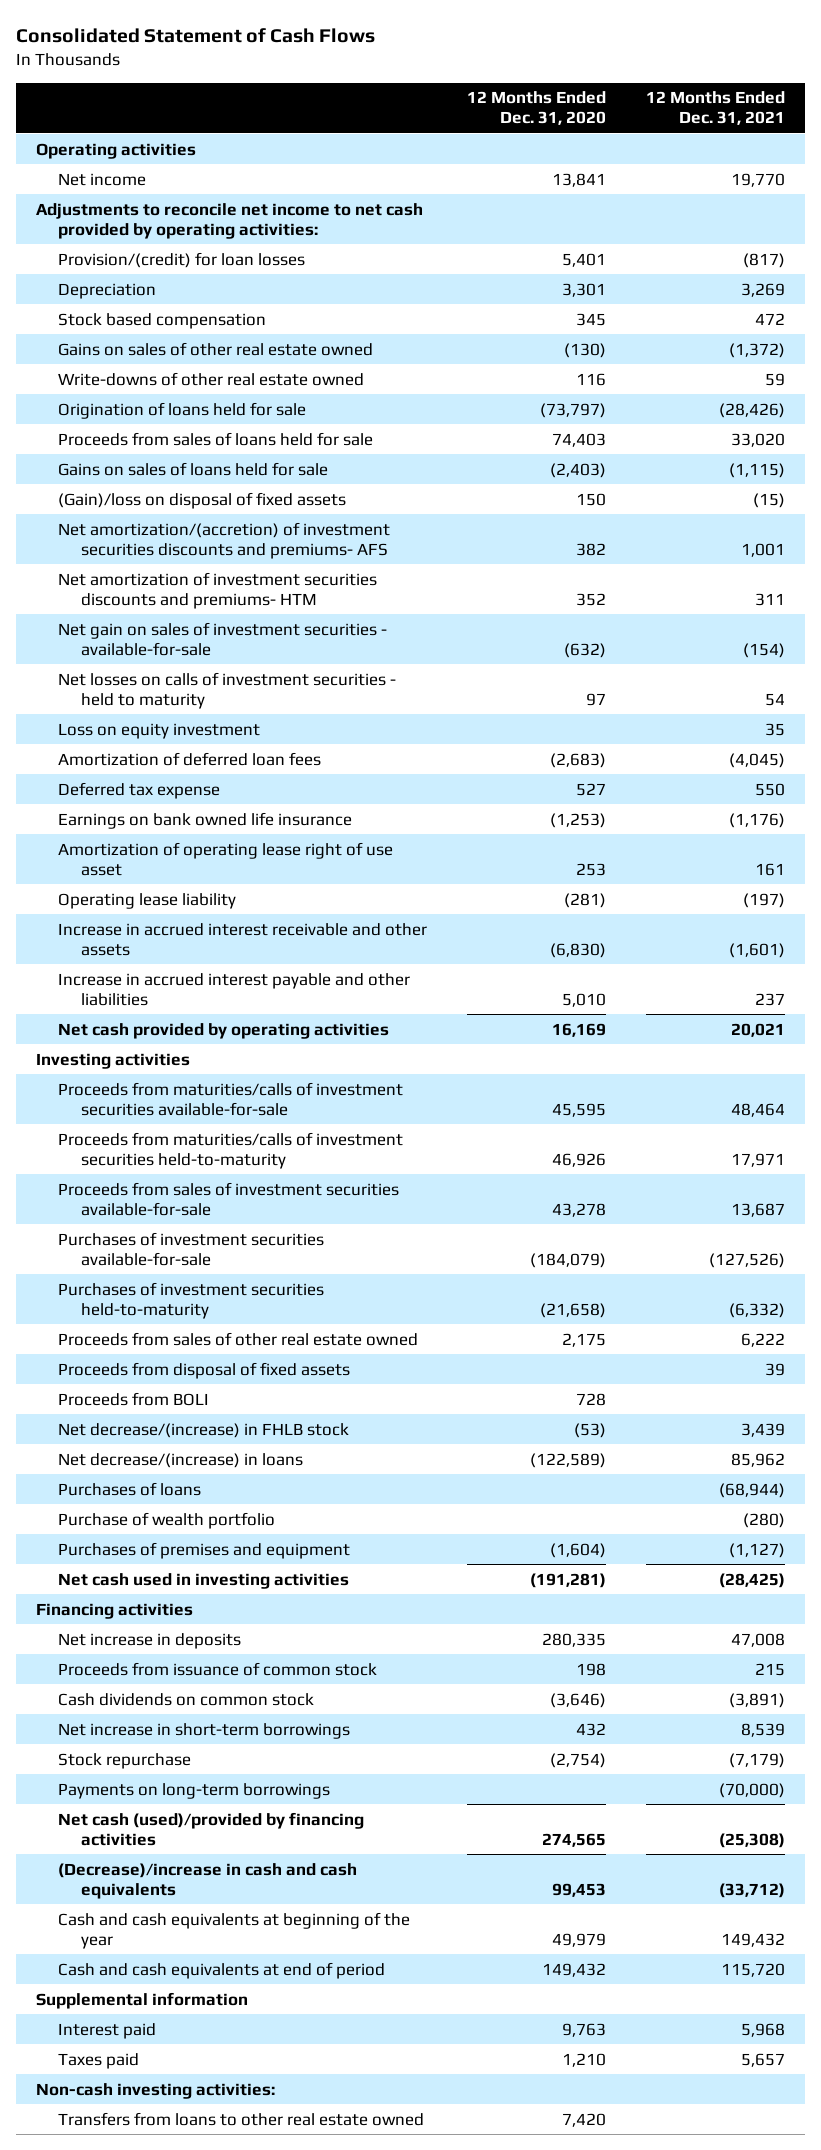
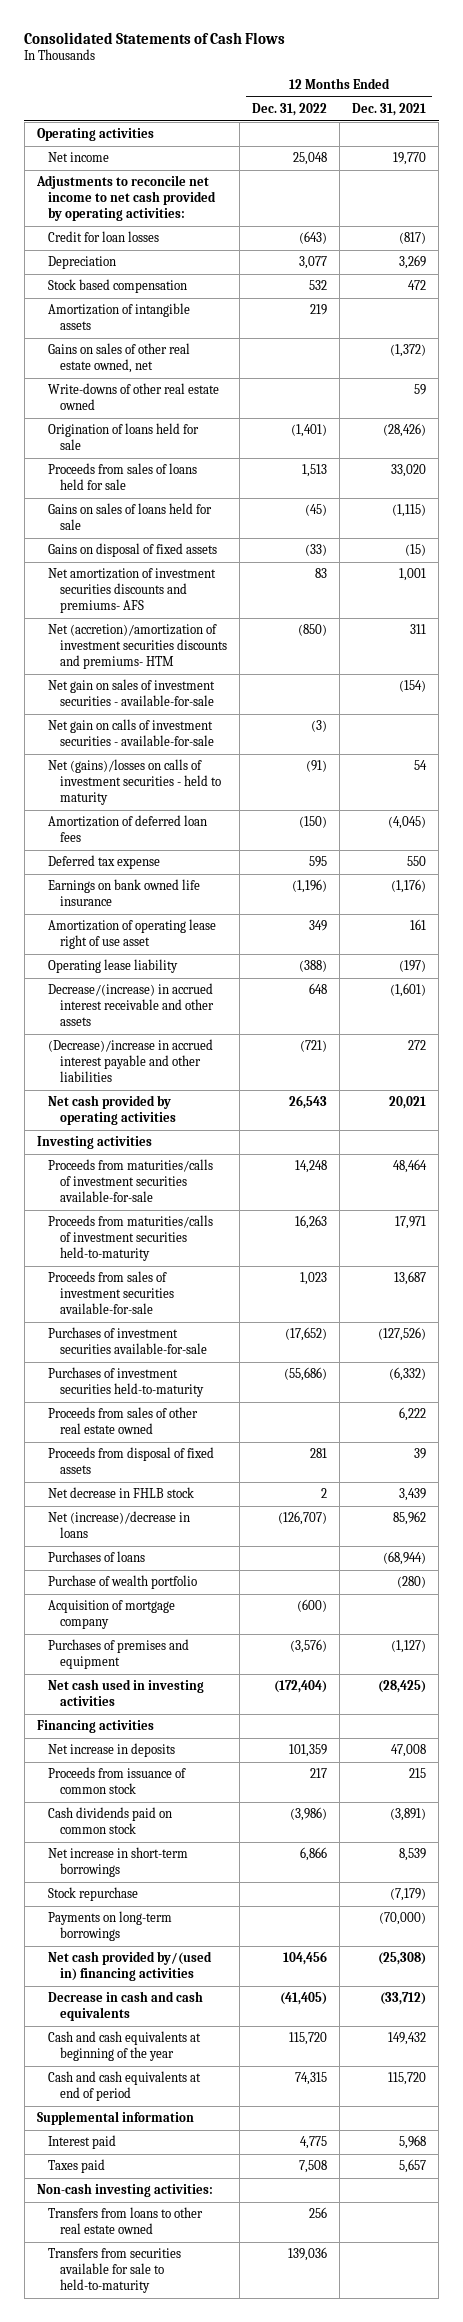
- Consolidated Statement of Cash Flows
+ Consolidated Statements of Cash Flows
- | 12 Months Ended Dec. 31, 2020 | 12 Months Ended Dec. 31, 2021
+ | 12 Months Ended Dec. 31, 2022 | 12 Months Ended Dec. 31, 2021
- Provision/(credit) for loan losses | 5,401 | (817)
+ Credit for loan losses | (643) | (817)
- Gains on sales of other real estate owned | (130) | (1,372)
+ Amortization of intangible assets | 219 |
+ Gains on sales of other real estate owned, net | | (1,372)
- (Gain)/loss on disposal of fixed assets | 150 | (15)
- Net amortization/(accretion) of investment securities discounts and premiums- AFS | 382 | 1,001
- Net amortization of investment securities discounts and premiums- HTM | 352 | 311
+ Gains on disposal of fixed assets | (33) | (15)
+ Net amortization of investment securities discounts and premiums- AFS | 83 | 1,001
+ Net (accretion)/amortization of investment securities discounts and premiums- HTM | (850) | 311
- Net losses on calls of investment securities - held to maturity | 97 | 54
- Loss on equity investment | | 35
+ Net gain on calls of investment securities - available-for-sale | (3) |
+ Net (gains)/losses on calls of investment securities - held to maturity | (91) | 54
- Increase in accrued interest receivable and other assets | (6,830) | (1,601)
- Increase in accrued interest payable and other liabilities | 5,010 | 237
+ Decrease/(increase) in accrued interest receivable and other assets | 648 | (1,601)
+ (Decrease)/increase in accrued interest payable and other liabilities | (721) | 272
- Proceeds from BOLI | 728 |
- Net decrease/(increase) in FHLB stock | (53) | 3,439
- Net decrease/(increase) in loans | (122,589) | 85,962
+ Net decrease in FHLB stock | 2 | 3,439
+ Net (increase)/decrease in loans | (126,707) | 85,962
+ Acquisition of mortgage company | (600) |
- Cash dividends on common stock | (3,646) | (3,891)
+ Cash dividends paid on common stock | (3,986) | (3,891)
- Net cash (used)/provided by financing activities | 274,565 | (25,308)
- (Decrease)/increase in cash and cash equivalents | 99,453 | (33,712)
+ Net cash provided by/(used in) financing activities | 104,456 | (25,308)
+ Decrease in cash and cash equivalents | (41,405) | (33,712)
+ Transfers from securities available for sale to held-to-maturity | 139,036 |

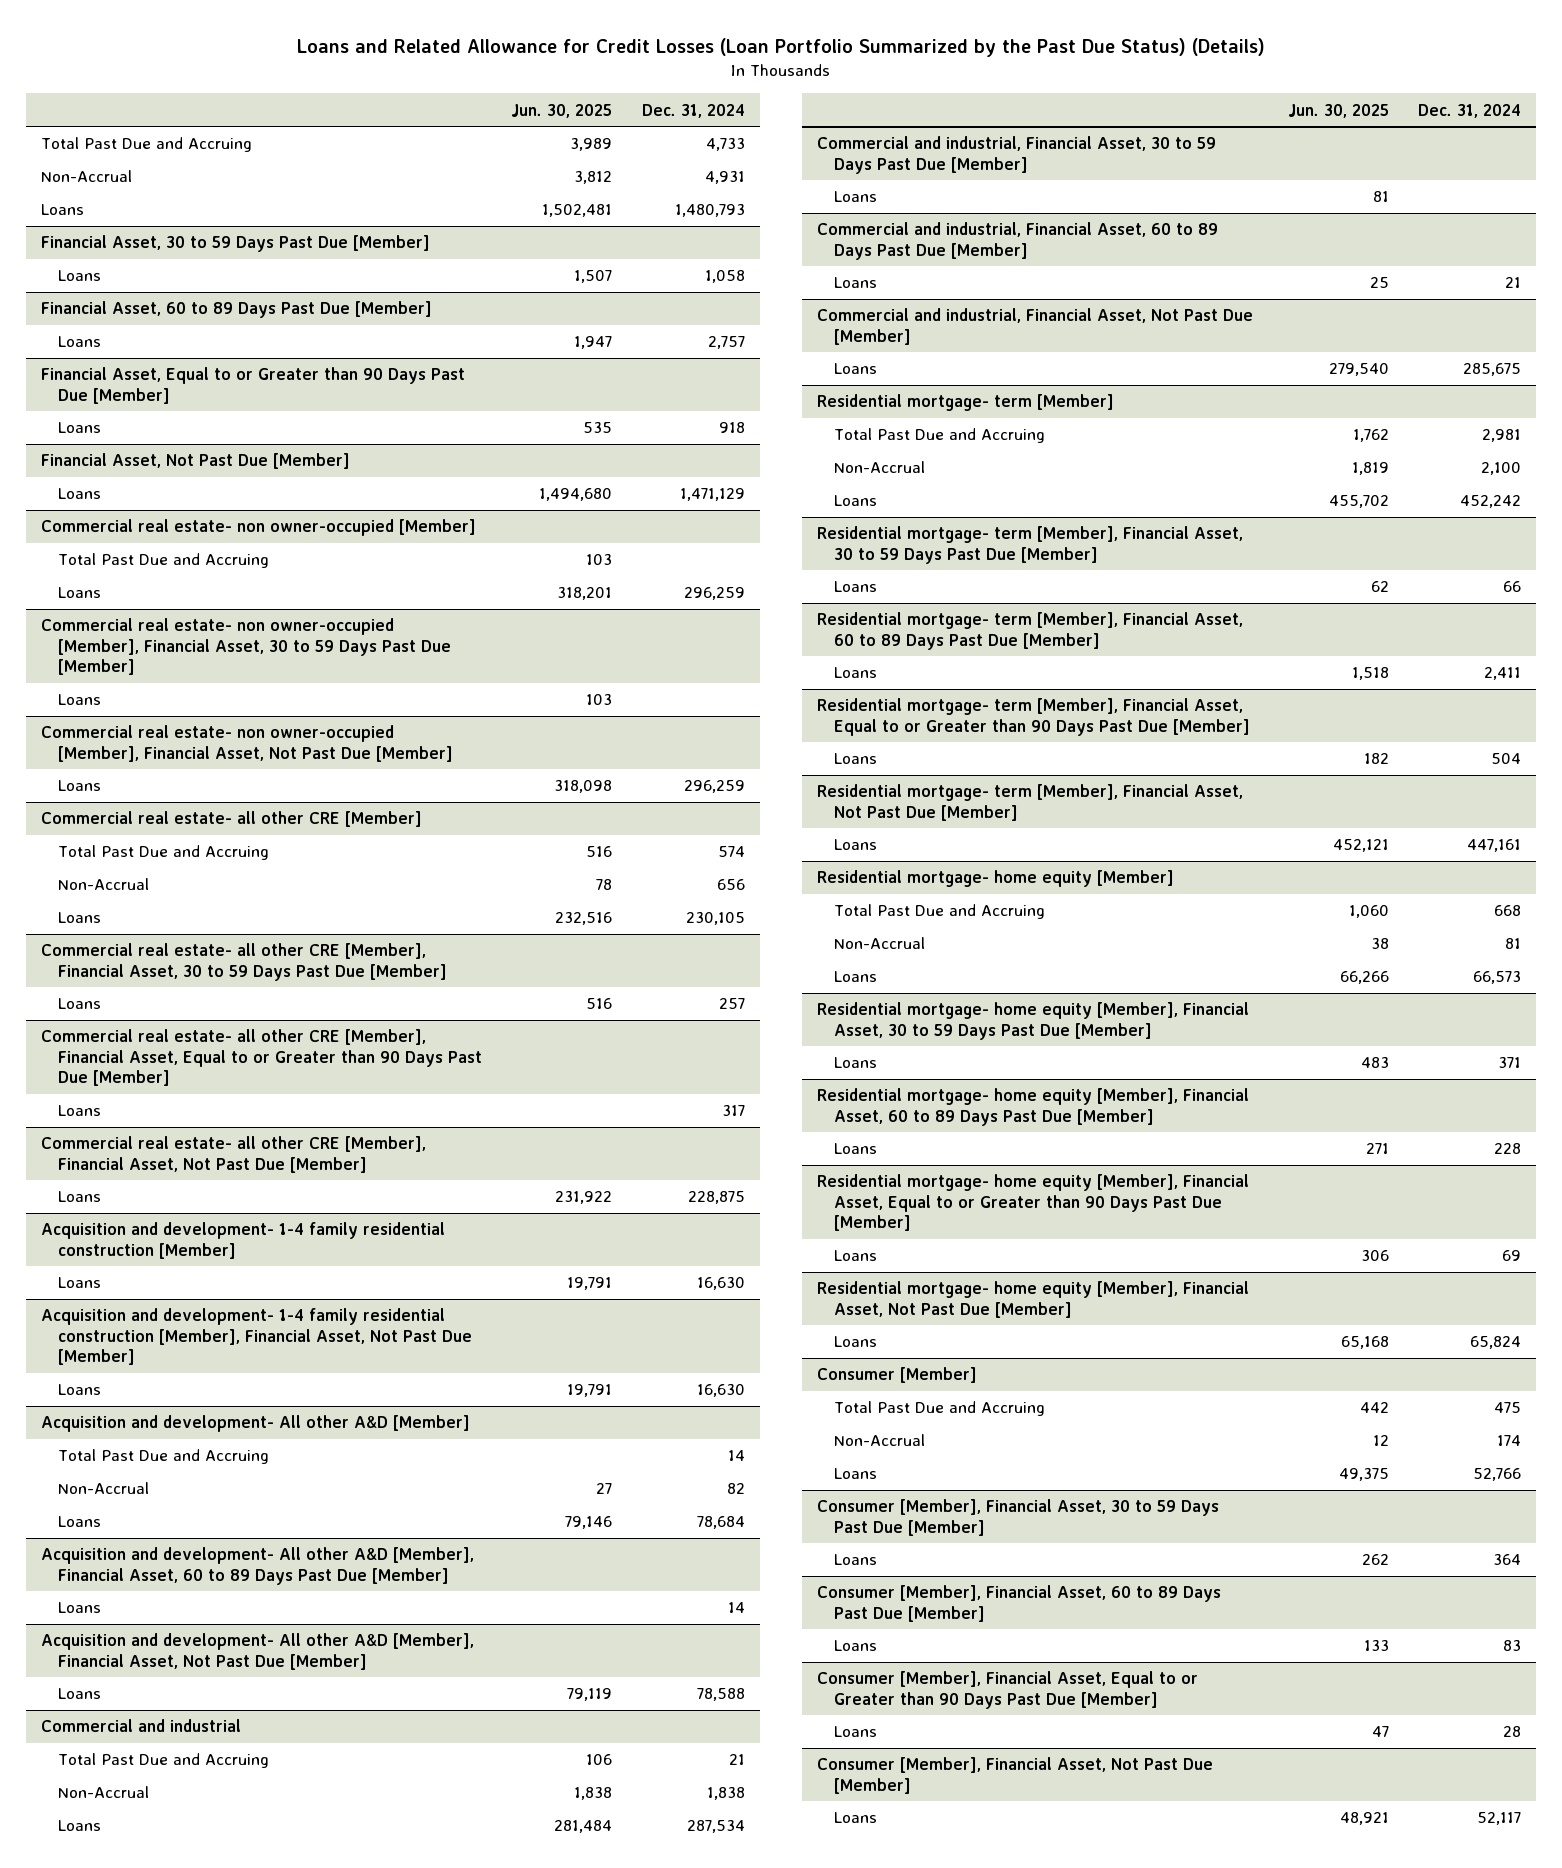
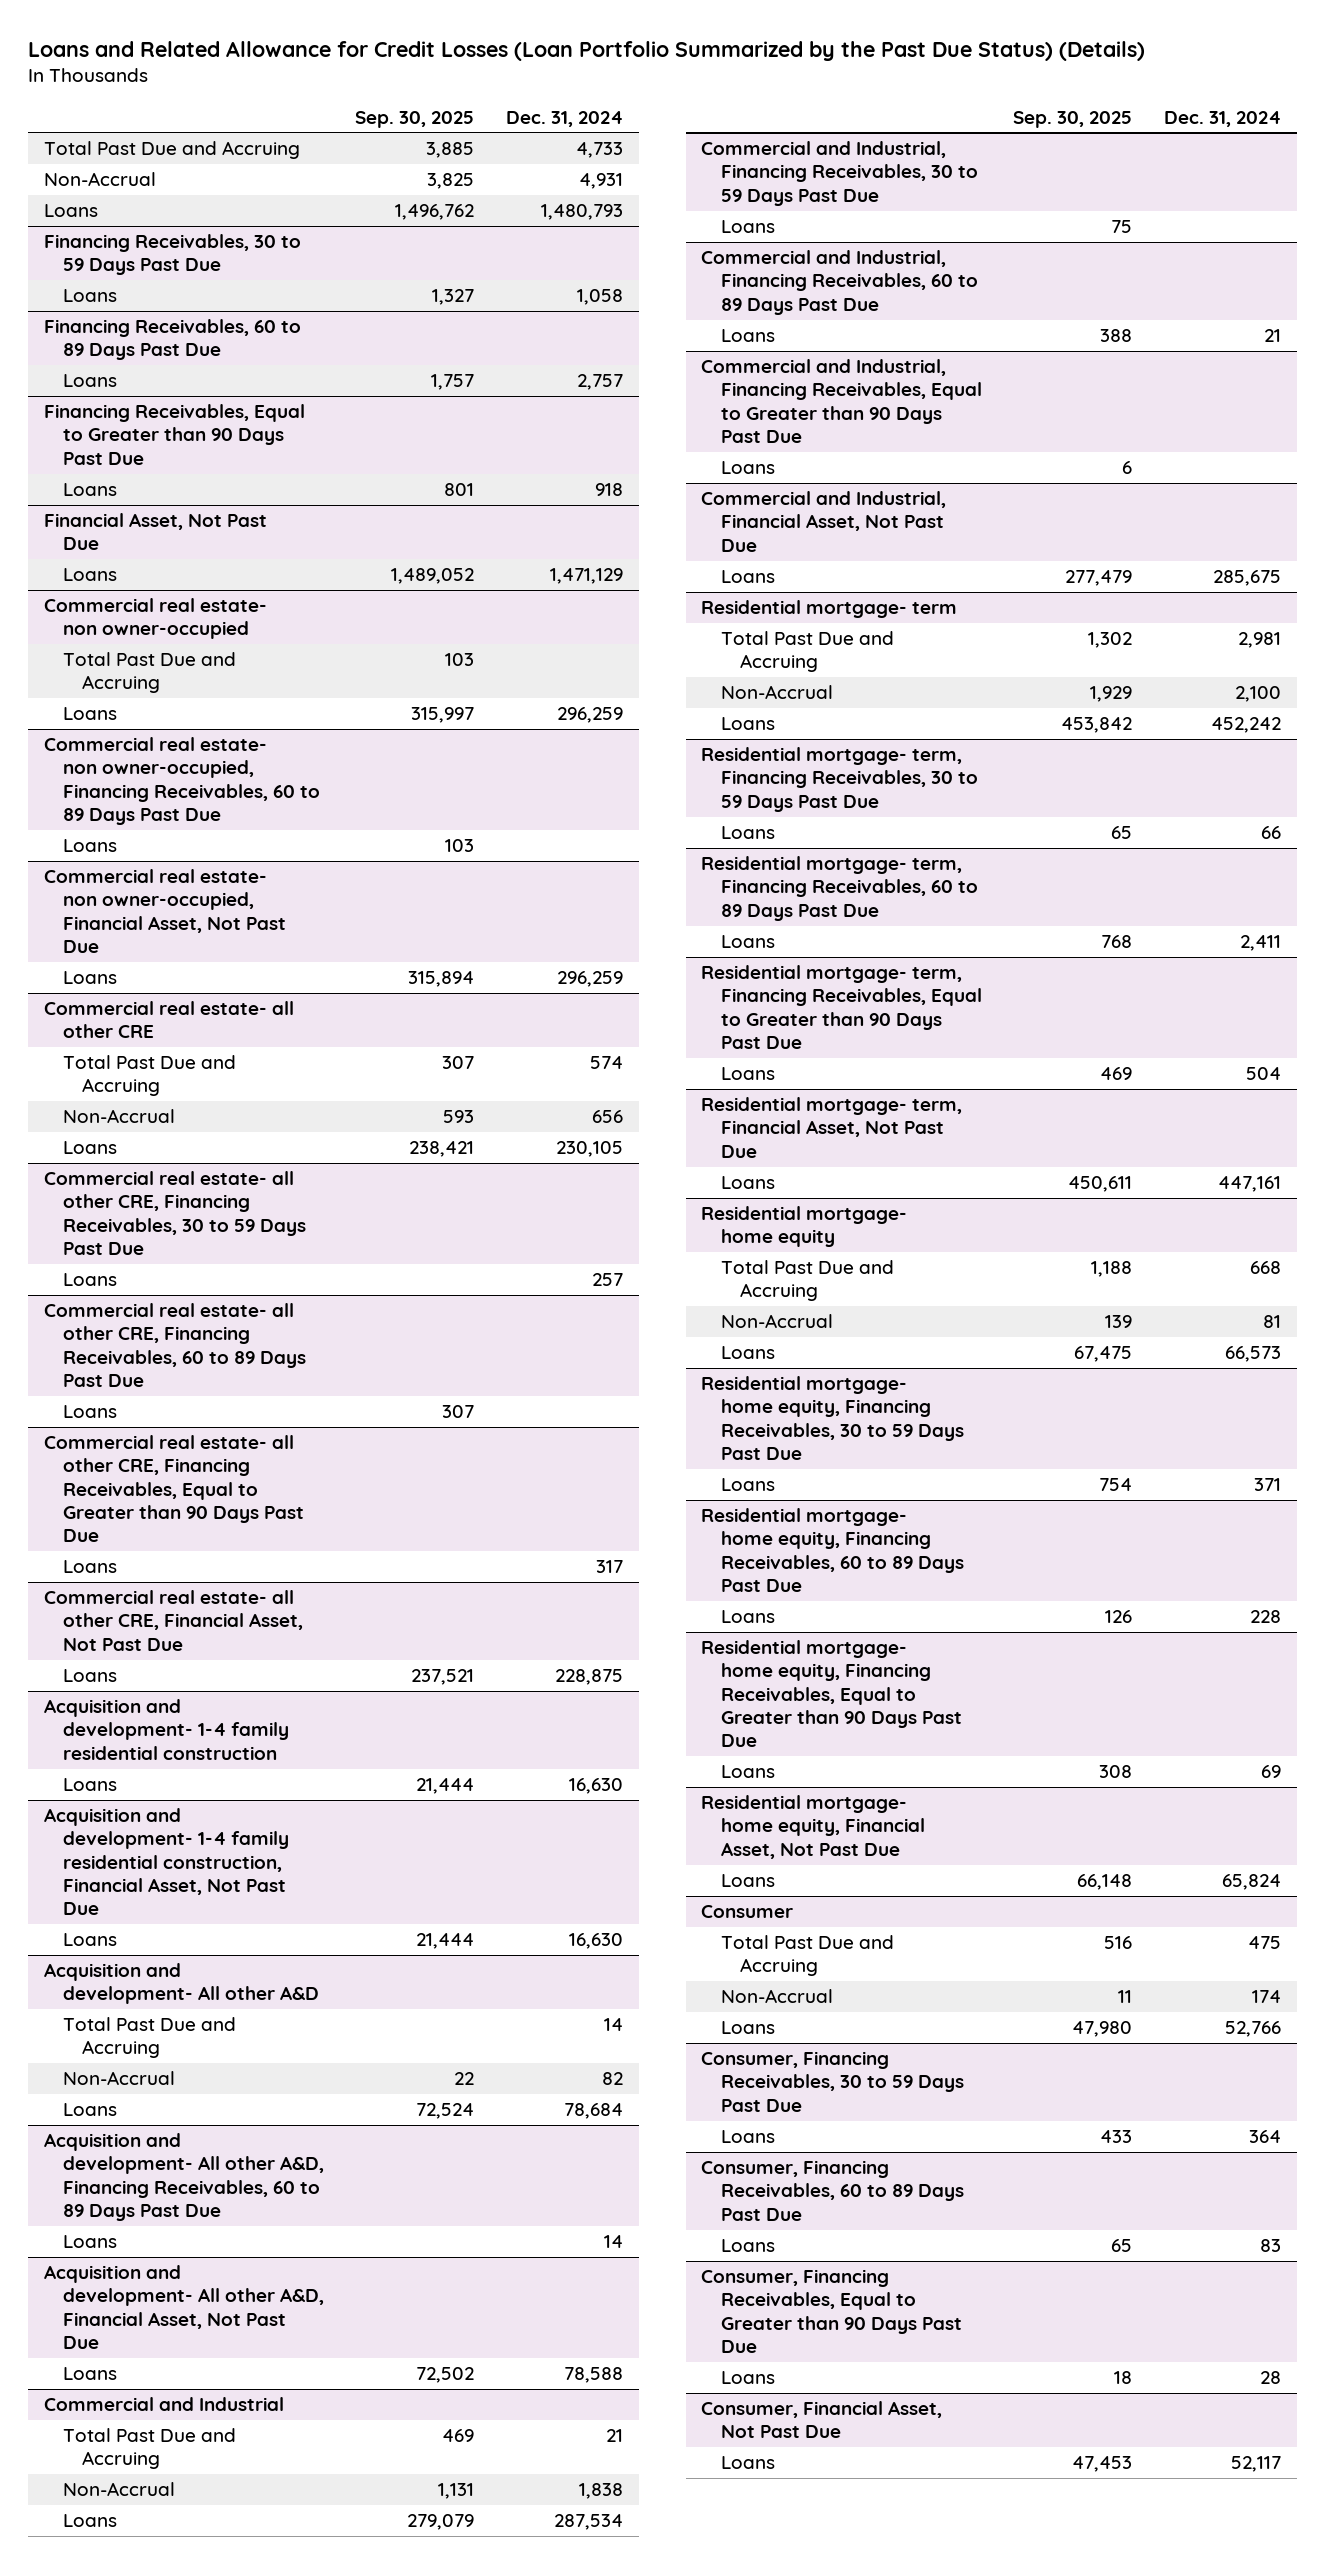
- | Jun. 30, 2025 | Dec. 31, 2024
+ | Sep. 30, 2025 | Dec. 31, 2024
- Financial Asset, 30 to 59 Days Past Due [Member]
+ Financing Receivables, 30 to 59 Days Past Due
- Financial Asset, 60 to 89 Days Past Due [Member]
+ Financing Receivables, 60 to 89 Days Past Due
- Financial Asset, Equal to or Greater than 90 Days Past Due [Member]
+ Financing Receivables, Equal to Greater than 90 Days Past Due
- Financial Asset, Not Past Due [Member]
+ Financial Asset, Not Past Due
- Commercial real estate- non owner-occupied [Member]
+ Commercial real estate- non owner-occupied
- Commercial real estate- non owner-occupied [Member], Financial Asset, 30 to 59 Days Past Due [Member]
+ Commercial real estate- non owner-occupied, Financing Receivables, 60 to 89 Days Past Due
- Commercial real estate- non owner-occupied [Member], Financial Asset, Not Past Due [Member]
+ Commercial real estate- non owner-occupied, Financial Asset, Not Past Due
- Commercial real estate- all other CRE [Member]
+ Commercial real estate- all other CRE
- Commercial real estate- all other CRE [Member], Financial Asset, 30 to 59 Days Past Due [Member]
+ Commercial real estate- all other CRE, Financing Receivables, 30 to 59 Days Past Due
- Commercial real estate- all other CRE [Member], Financial Asset, Equal to or Greater than 90 Days Past Due [Member]
+ Commercial real estate- all other CRE, Financing Receivables, 60 to 89 Days Past Due
+ Loans | 307 |
+ Commercial real estate- all other CRE, Financing Receivables, Equal to Greater than 90 Days Past Due
- Commercial real estate- all other CRE [Member], Financial Asset, Not Past Due [Member]
+ Commercial real estate- all other CRE, Financial Asset, Not Past Due
- Acquisition and development- 1-4 family residential construction [Member]
+ Acquisition and development- 1-4 family residential construction
- Acquisition and development- 1-4 family residential construction [Member], Financial Asset, Not Past Due [Member]
+ Acquisition and development- 1-4 family residential construction, Financial Asset, Not Past Due
- Acquisition and development- All other A&D [Member]
+ Acquisition and development- All other A&D
- Acquisition and development- All other A&D [Member], Financial Asset, 60 to 89 Days Past Due [Member]
+ Acquisition and development- All other A&D, Financing Receivables, 60 to 89 Days Past Due
- Acquisition and development- All other A&D [Member], Financial Asset, Not Past Due [Member]
+ Acquisition and development- All other A&D, Financial Asset, Not Past Due
- Commercial and industrial
+ Commercial and Industrial
- Commercial and industrial, Financial Asset, 30 to 59 Days Past Due [Member]
+ Commercial and Industrial, Financing Receivables, 30 to 59 Days Past Due
- Commercial and industrial, Financial Asset, 60 to 89 Days Past Due [Member]
+ Commercial and Industrial, Financing Receivables, 60 to 89 Days Past Due
- Commercial and industrial, Financial Asset, Not Past Due [Member]
+ Commercial and Industrial, Financing Receivables, Equal to Greater than 90 Days Past Due
+ Loans | 6 |
+ Commercial and Industrial, Financial Asset, Not Past Due
- Residential mortgage- term [Member]
+ Residential mortgage- term
- Residential mortgage- term [Member], Financial Asset, 30 to 59 Days Past Due [Member]
+ Residential mortgage- term, Financing Receivables, 30 to 59 Days Past Due
- Residential mortgage- term [Member], Financial Asset, 60 to 89 Days Past Due [Member]
+ Residential mortgage- term, Financing Receivables, 60 to 89 Days Past Due
- Residential mortgage- term [Member], Financial Asset, Equal to or Greater than 90 Days Past Due [Member]
+ Residential mortgage- term, Financing Receivables, Equal to Greater than 90 Days Past Due
- Residential mortgage- term [Member], Financial Asset, Not Past Due [Member]
+ Residential mortgage- term, Financial Asset, Not Past Due
- Residential mortgage- home equity [Member]
+ Residential mortgage- home equity
- Residential mortgage- home equity [Member], Financial Asset, 30 to 59 Days Past Due [Member]
+ Residential mortgage- home equity, Financing Receivables, 30 to 59 Days Past Due
- Residential mortgage- home equity [Member], Financial Asset, 60 to 89 Days Past Due [Member]
+ Residential mortgage- home equity, Financing Receivables, 60 to 89 Days Past Due
- Residential mortgage- home equity [Member], Financial Asset, Equal to or Greater than 90 Days Past Due [Member]
+ Residential mortgage- home equity, Financing Receivables, Equal to Greater than 90 Days Past Due
- Residential mortgage- home equity [Member], Financial Asset, Not Past Due [Member]
+ Residential mortgage- home equity, Financial Asset, Not Past Due
- Consumer [Member]
+ Consumer
- Consumer [Member], Financial Asset, 30 to 59 Days Past Due [Member]
+ Consumer, Financing Receivables, 30 to 59 Days Past Due
- Consumer [Member], Financial Asset, 60 to 89 Days Past Due [Member]
+ Consumer, Financing Receivables, 60 to 89 Days Past Due
- Consumer [Member], Financial Asset, Equal to or Greater than 90 Days Past Due [Member]
+ Consumer, Financing Receivables, Equal to Greater than 90 Days Past Due
- Consumer [Member], Financial Asset, Not Past Due [Member]
+ Consumer, Financial Asset, Not Past Due

